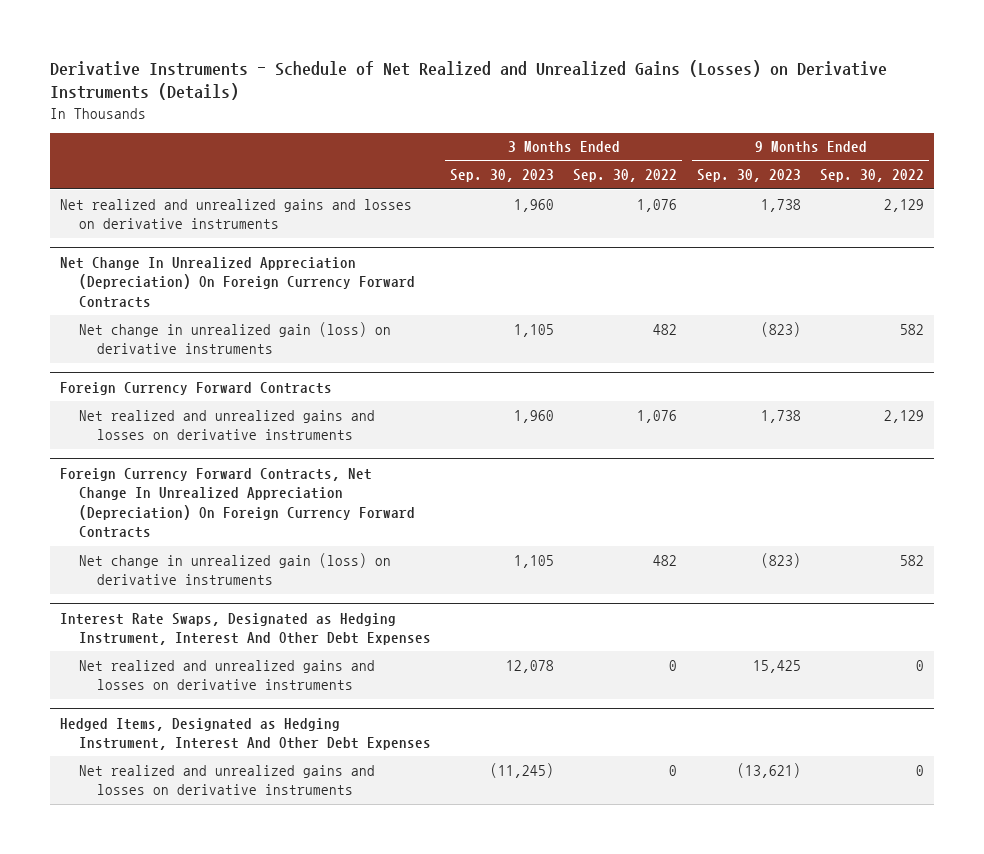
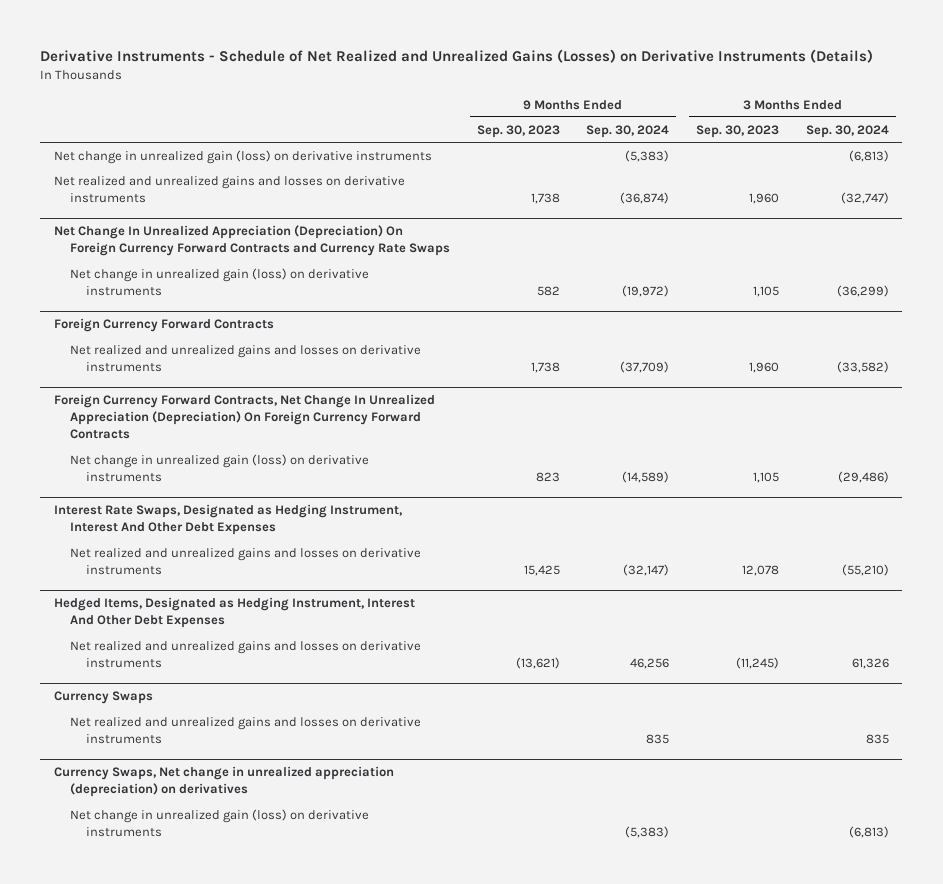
- | 3 Months Ended Sep. 30, 2023 | 3 Months Ended Sep. 30, 2022 | 9 Months Ended Sep. 30, 2023 | 9 Months Ended Sep. 30, 2022
+ | 9 Months Ended Sep. 30, 2023 | 9 Months Ended Sep. 30, 2024 | 3 Months Ended Sep. 30, 2023 | 3 Months Ended Sep. 30, 2024
+ Net change in unrealized gain (loss) on derivative instruments | | (5,383) | | (6,813)
- Net Change In Unrealized Appreciation (Depreciation) On Foreign Currency Forward Contracts
- Net change in unrealized gain (loss) on derivative instruments | 1,105 | 482 | (823) | 582
+ Net Change In Unrealized Appreciation (Depreciation) On Foreign Currency Forward Contracts and Currency Rate Swaps
+ Net change in unrealized gain (loss) on derivative instruments | 582 | (19,972) | 1,105 | (36,299)
@ Foreign Currency Forward Contracts, Net Change In Unrealized Appreciation (Depreciation) On Foreign Currency Forward Contracts
- Net change in unrealized gain (loss) on derivative instruments | 1,105 | 482 | (823) | 582
+ Net change in unrealized gain (loss) on derivative instruments | 823 | (14,589) | 1,105 | (29,486)
+ Currency Swaps
+ Net realized and unrealized gains and losses on derivative instruments | | 835 | | 835
+ Currency Swaps, Net change in unrealized appreciation (depreciation) on derivatives
+ Net change in unrealized gain (loss) on derivative instruments | | (5,383) | | (6,813)

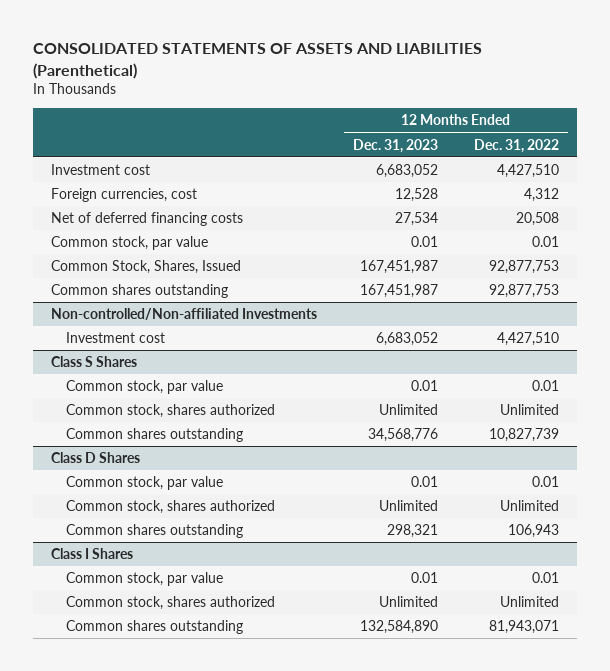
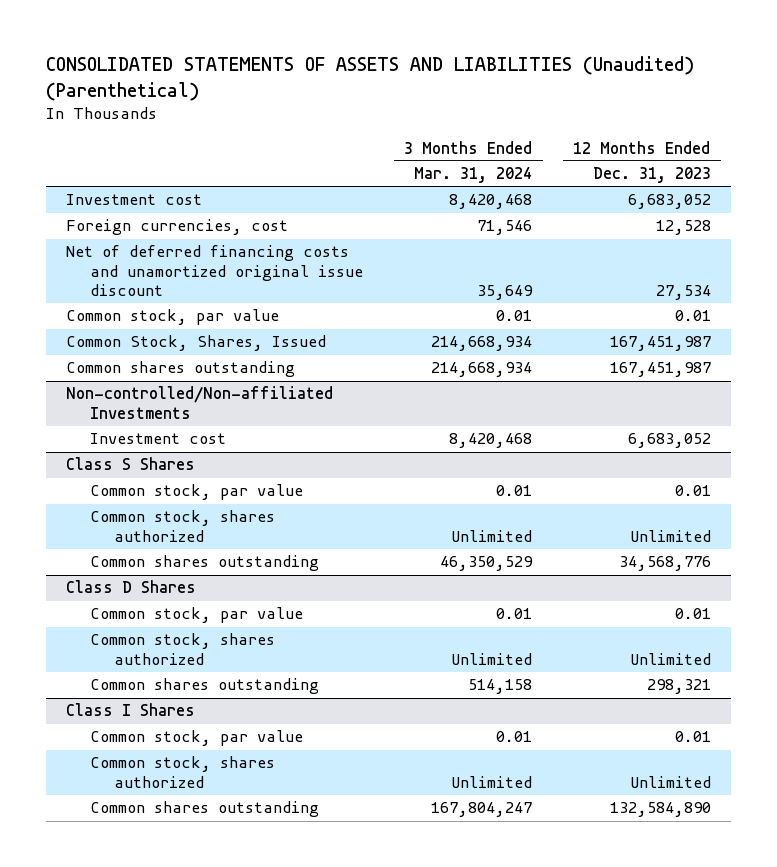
- CONSOLIDATED STATEMENTS OF ASSETS AND LIABILITIES (Parenthetical)
+ CONSOLIDATED STATEMENTS OF ASSETS AND LIABILITIES (Unaudited) (Parenthetical)
- | 12 Months Ended Dec. 31, 2023 | 12 Months Ended Dec. 31, 2022
+ | 3 Months Ended Mar. 31, 2024 | 12 Months Ended Dec. 31, 2023
- Net of deferred financing costs | 27,534 | 20,508
+ Net of deferred financing costs and unamortized original issue discount | 35,649 | 27,534

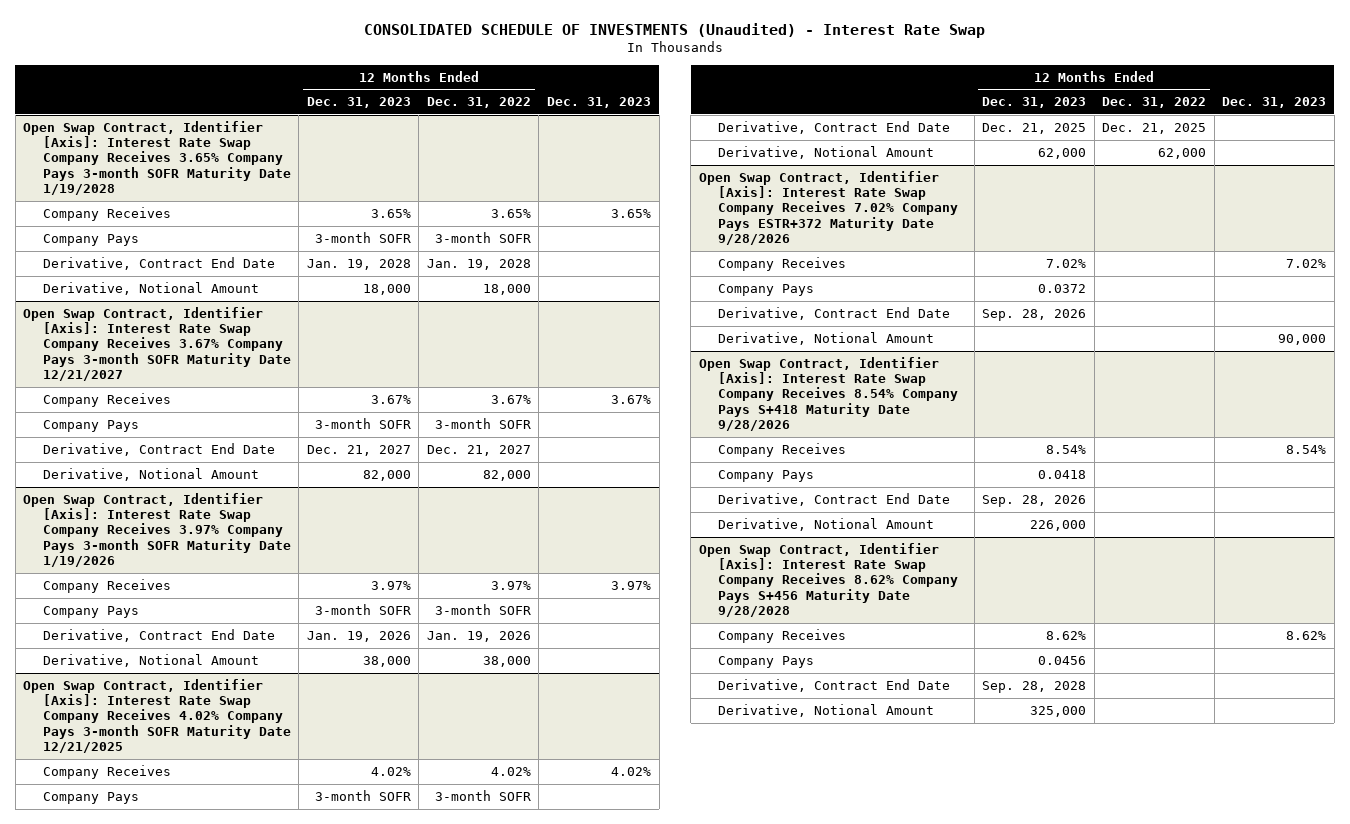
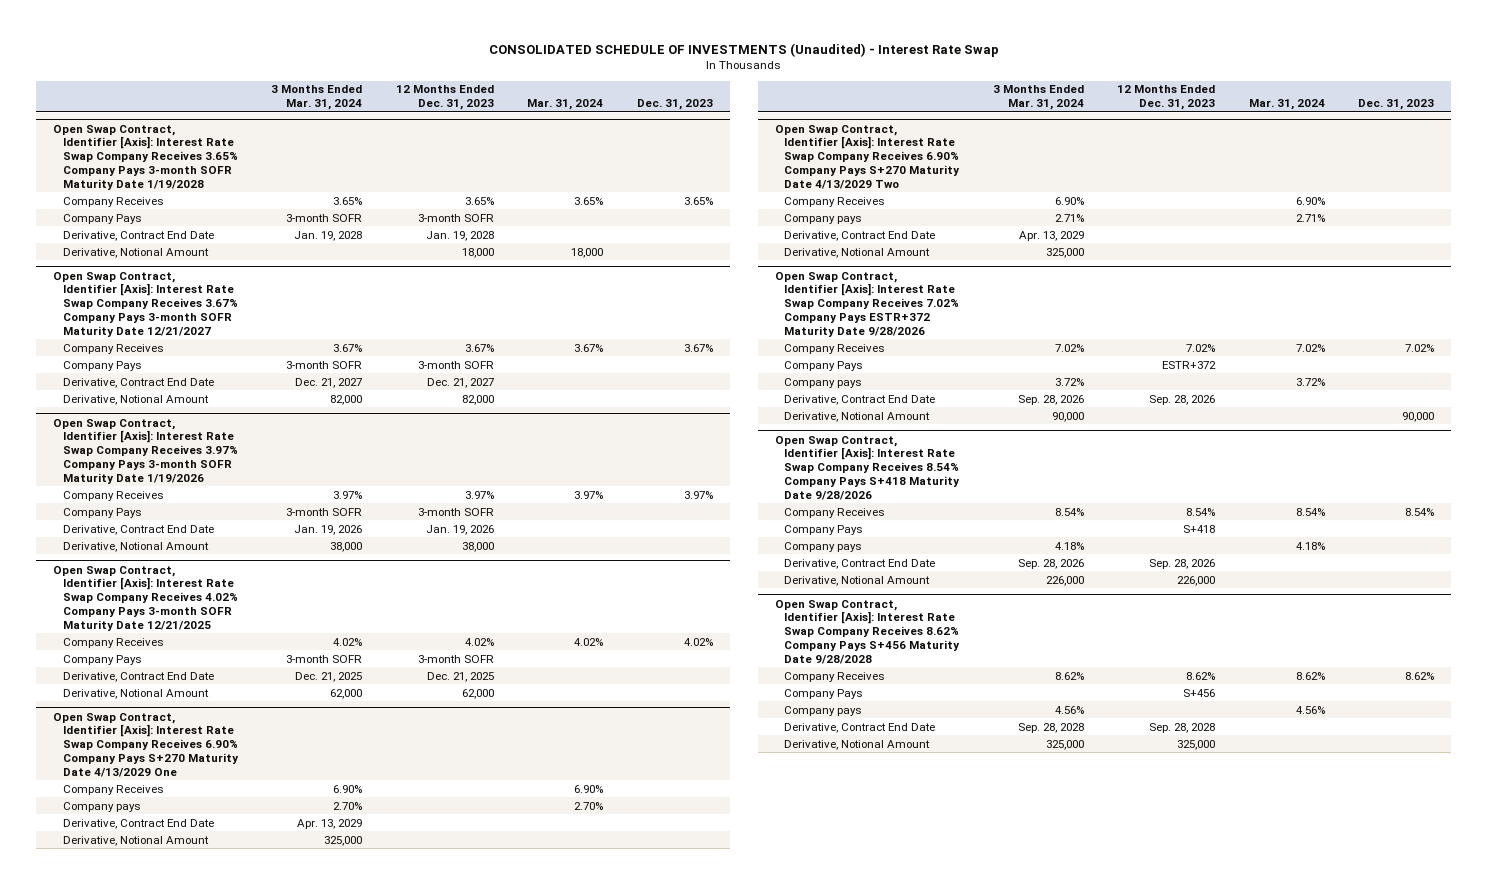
- | 12 Months Ended Dec. 31, 2023 | 12 Months Ended Dec. 31, 2022 | Dec. 31, 2023
+ | 3 Months Ended Mar. 31, 2024 | 12 Months Ended Dec. 31, 2023 | Mar. 31, 2024 | Dec. 31, 2023
+ Open Swap Contract, Identifier [Axis]: Interest Rate Swap Company Receives 6.90% Company Pays S+270 Maturity Date 4/13/2029 One
+ Company Receives | 6.90% | | 6.90% |
+ Company pays | 2.70% | | 2.70% |
+ Derivative, Contract End Date | Apr. 13, 2029 | | |
+ Derivative, Notional Amount | 325,000 | | |
+ Open Swap Contract, Identifier [Axis]: Interest Rate Swap Company Receives 6.90% Company Pays S+270 Maturity Date 4/13/2029 Two
+ Company Receives | 6.90% | | 6.90% |
+ Company pays | 2.71% | | 2.71% |
+ Derivative, Contract End Date | Apr. 13, 2029 | | |
+ Derivative, Notional Amount | 325,000 | | |
@ Open Swap Contract, Identifier [Axis]: Interest Rate Swap Company Receives 7.02% Company Pays ESTR+372 Maturity Date 9/28/2026
- Company Pays | 0.0372 | |
+ Company Pays | | ESTR+372 | |
+ Company pays | 3.72% | | 3.72% |
@ Open Swap Contract, Identifier [Axis]: Interest Rate Swap Company Receives 8.54% Company Pays S+418 Maturity Date 9/28/2026
- Company Pays | 0.0418 | |
+ Company Pays | | S+418 | |
+ Company pays | 4.18% | | 4.18% |
@ Open Swap Contract, Identifier [Axis]: Interest Rate Swap Company Receives 8.62% Company Pays S+456 Maturity Date 9/28/2028
- Company Pays | 0.0456 | |
+ Company Pays | | S+456 | |
+ Company pays | 4.56% | | 4.56% |

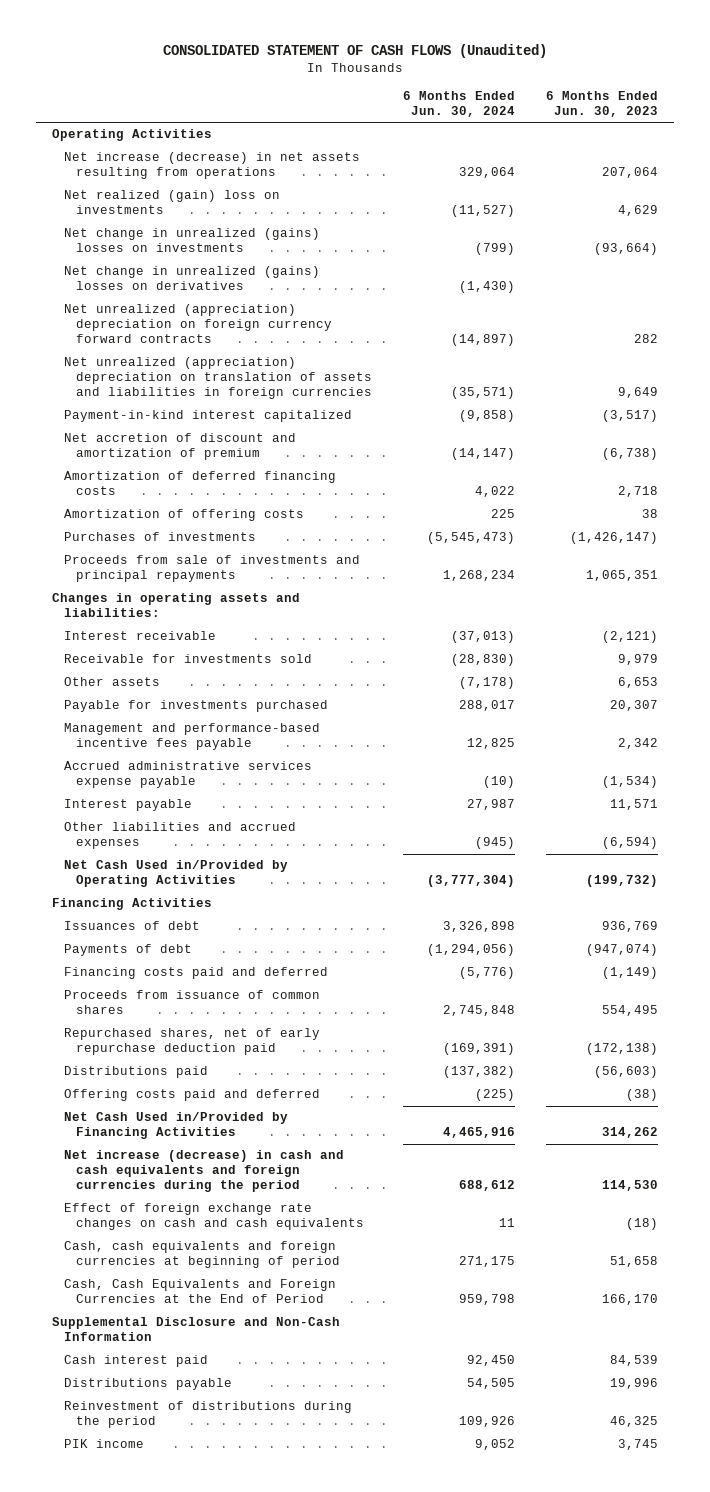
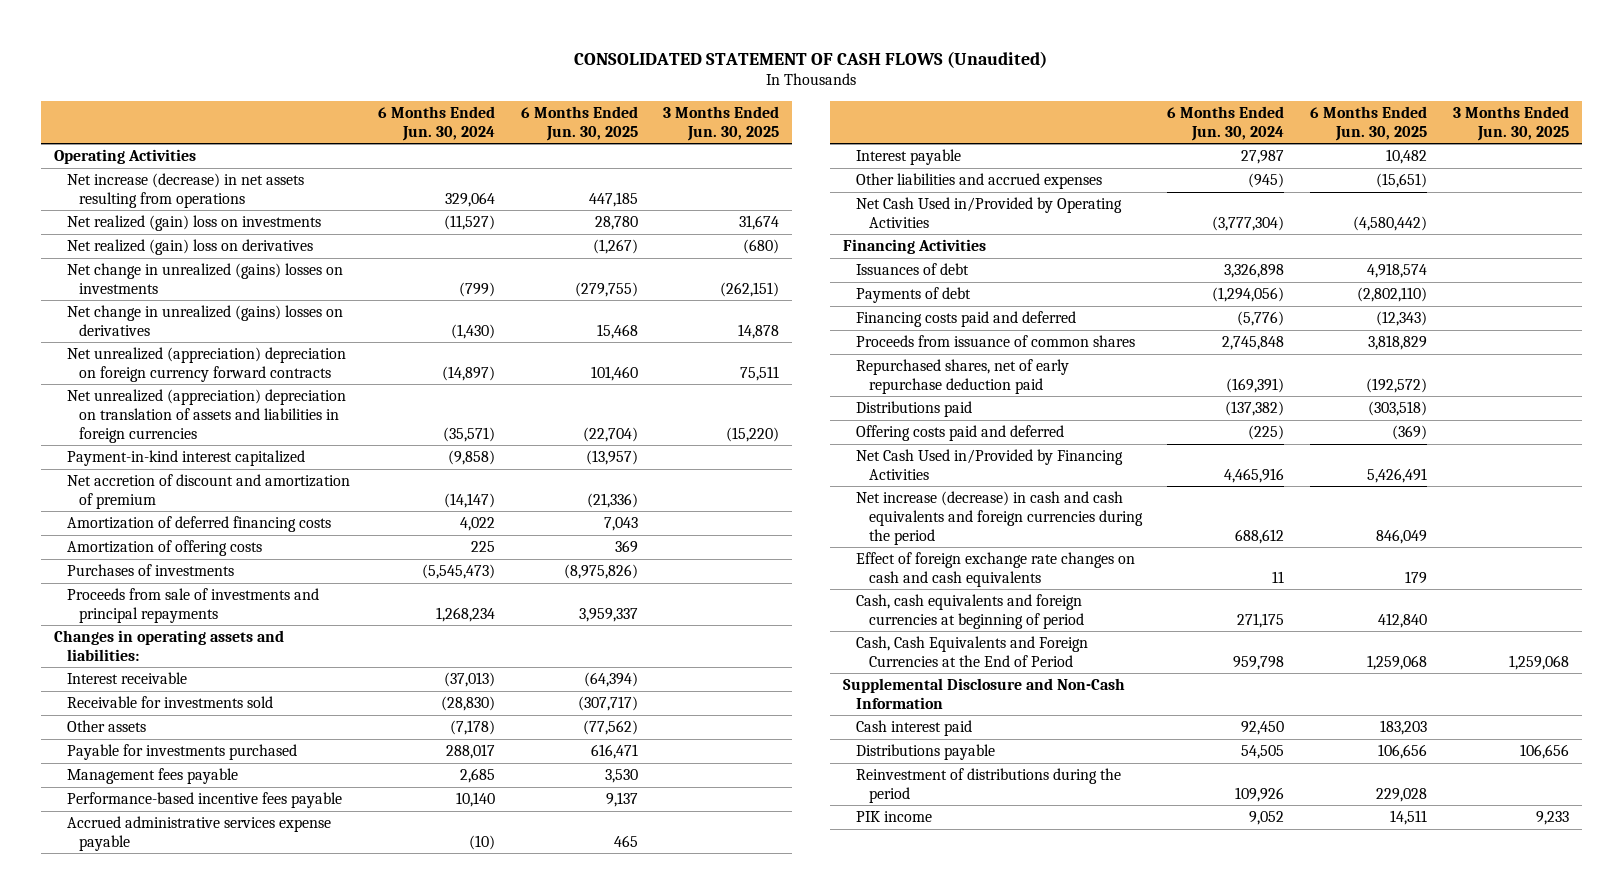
- | 6 Months Ended Jun. 30, 2024 | 6 Months Ended Jun. 30, 2023
+ | 6 Months Ended Jun. 30, 2024 | 6 Months Ended Jun. 30, 2025 | 3 Months Ended Jun. 30, 2025
+ Net realized (gain) loss on derivatives | | (1,267) | (680)
- Management and performance-based incentive fees payable | 12,825 | 2,342
+ Management fees payable | 2,685 | 3,530 |
+ Performance-based incentive fees payable | 10,140 | 9,137 |

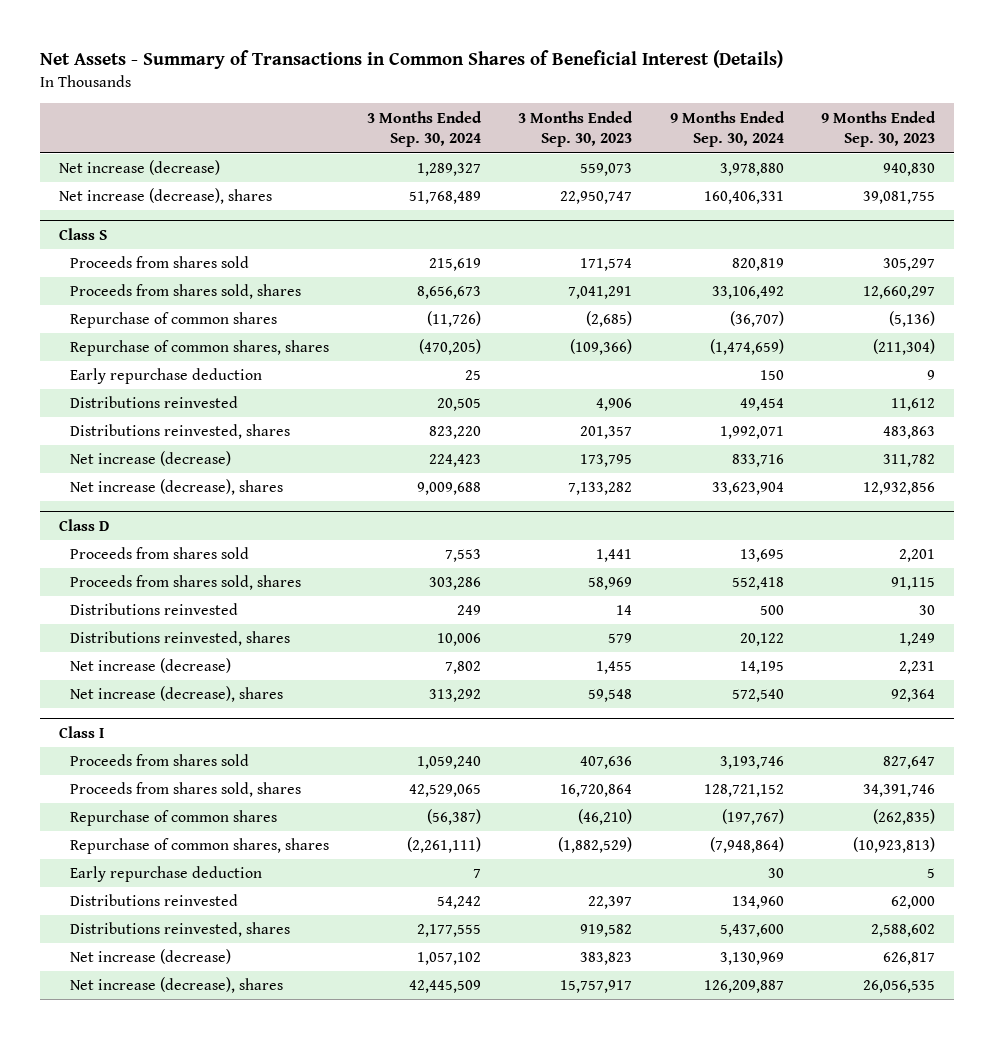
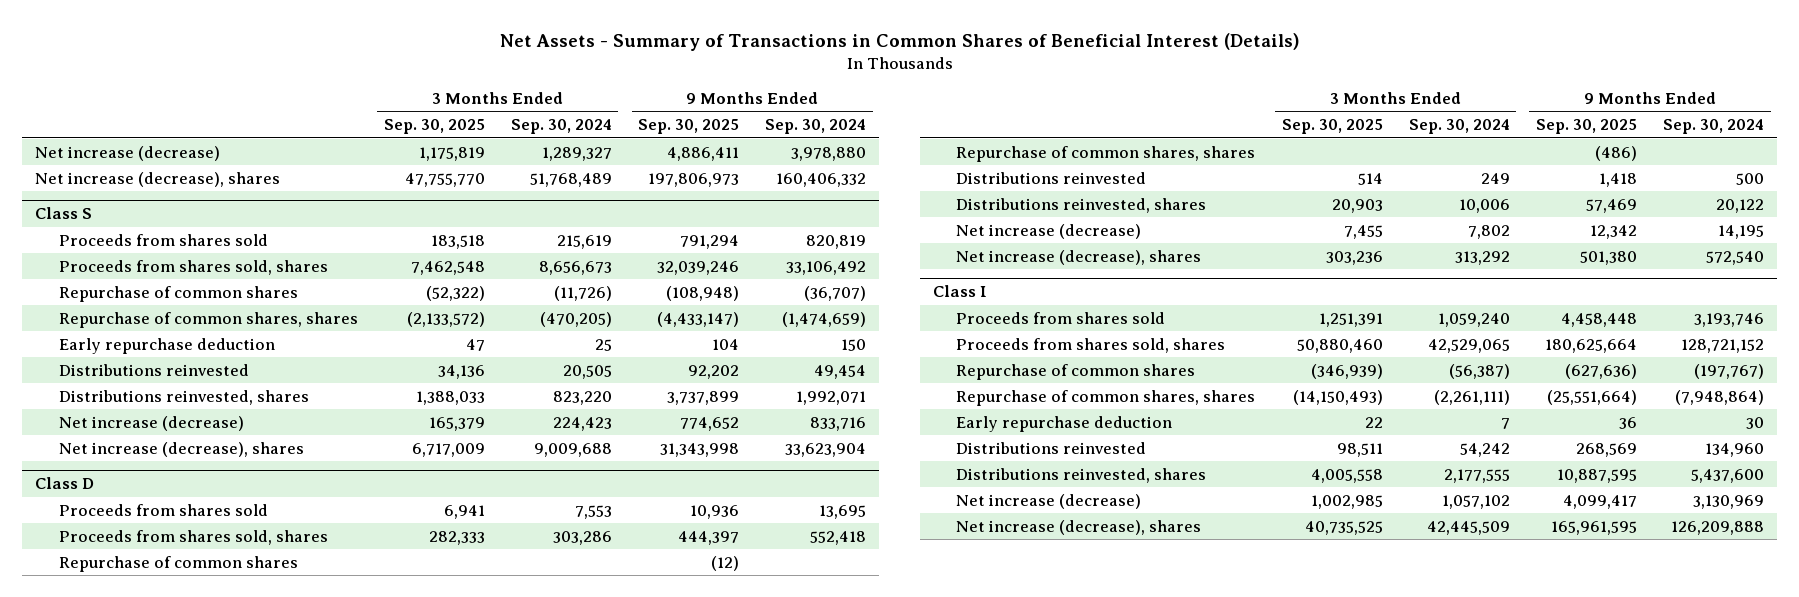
- | 3 Months Ended Sep. 30, 2024 | 3 Months Ended Sep. 30, 2023 | 9 Months Ended Sep. 30, 2024 | 9 Months Ended Sep. 30, 2023
+ | 3 Months Ended Sep. 30, 2025 | 3 Months Ended Sep. 30, 2024 | 9 Months Ended Sep. 30, 2025 | 9 Months Ended Sep. 30, 2024
- Net increase (decrease), shares | 51,768,489 | 22,950,747 | 160,406,331 | 39,081,755
+ Net increase (decrease), shares | 47,755,770 | 51,768,489 | 197,806,973 | 160,406,332
@ Class D
+ Repurchase of common shares | | | (12) |
+ Repurchase of common shares, shares | | | (486) |
@ Class I
- Net increase (decrease), shares | 42,445,509 | 15,757,917 | 126,209,887 | 26,056,535
+ Net increase (decrease), shares | 40,735,525 | 42,445,509 | 165,961,595 | 126,209,888

